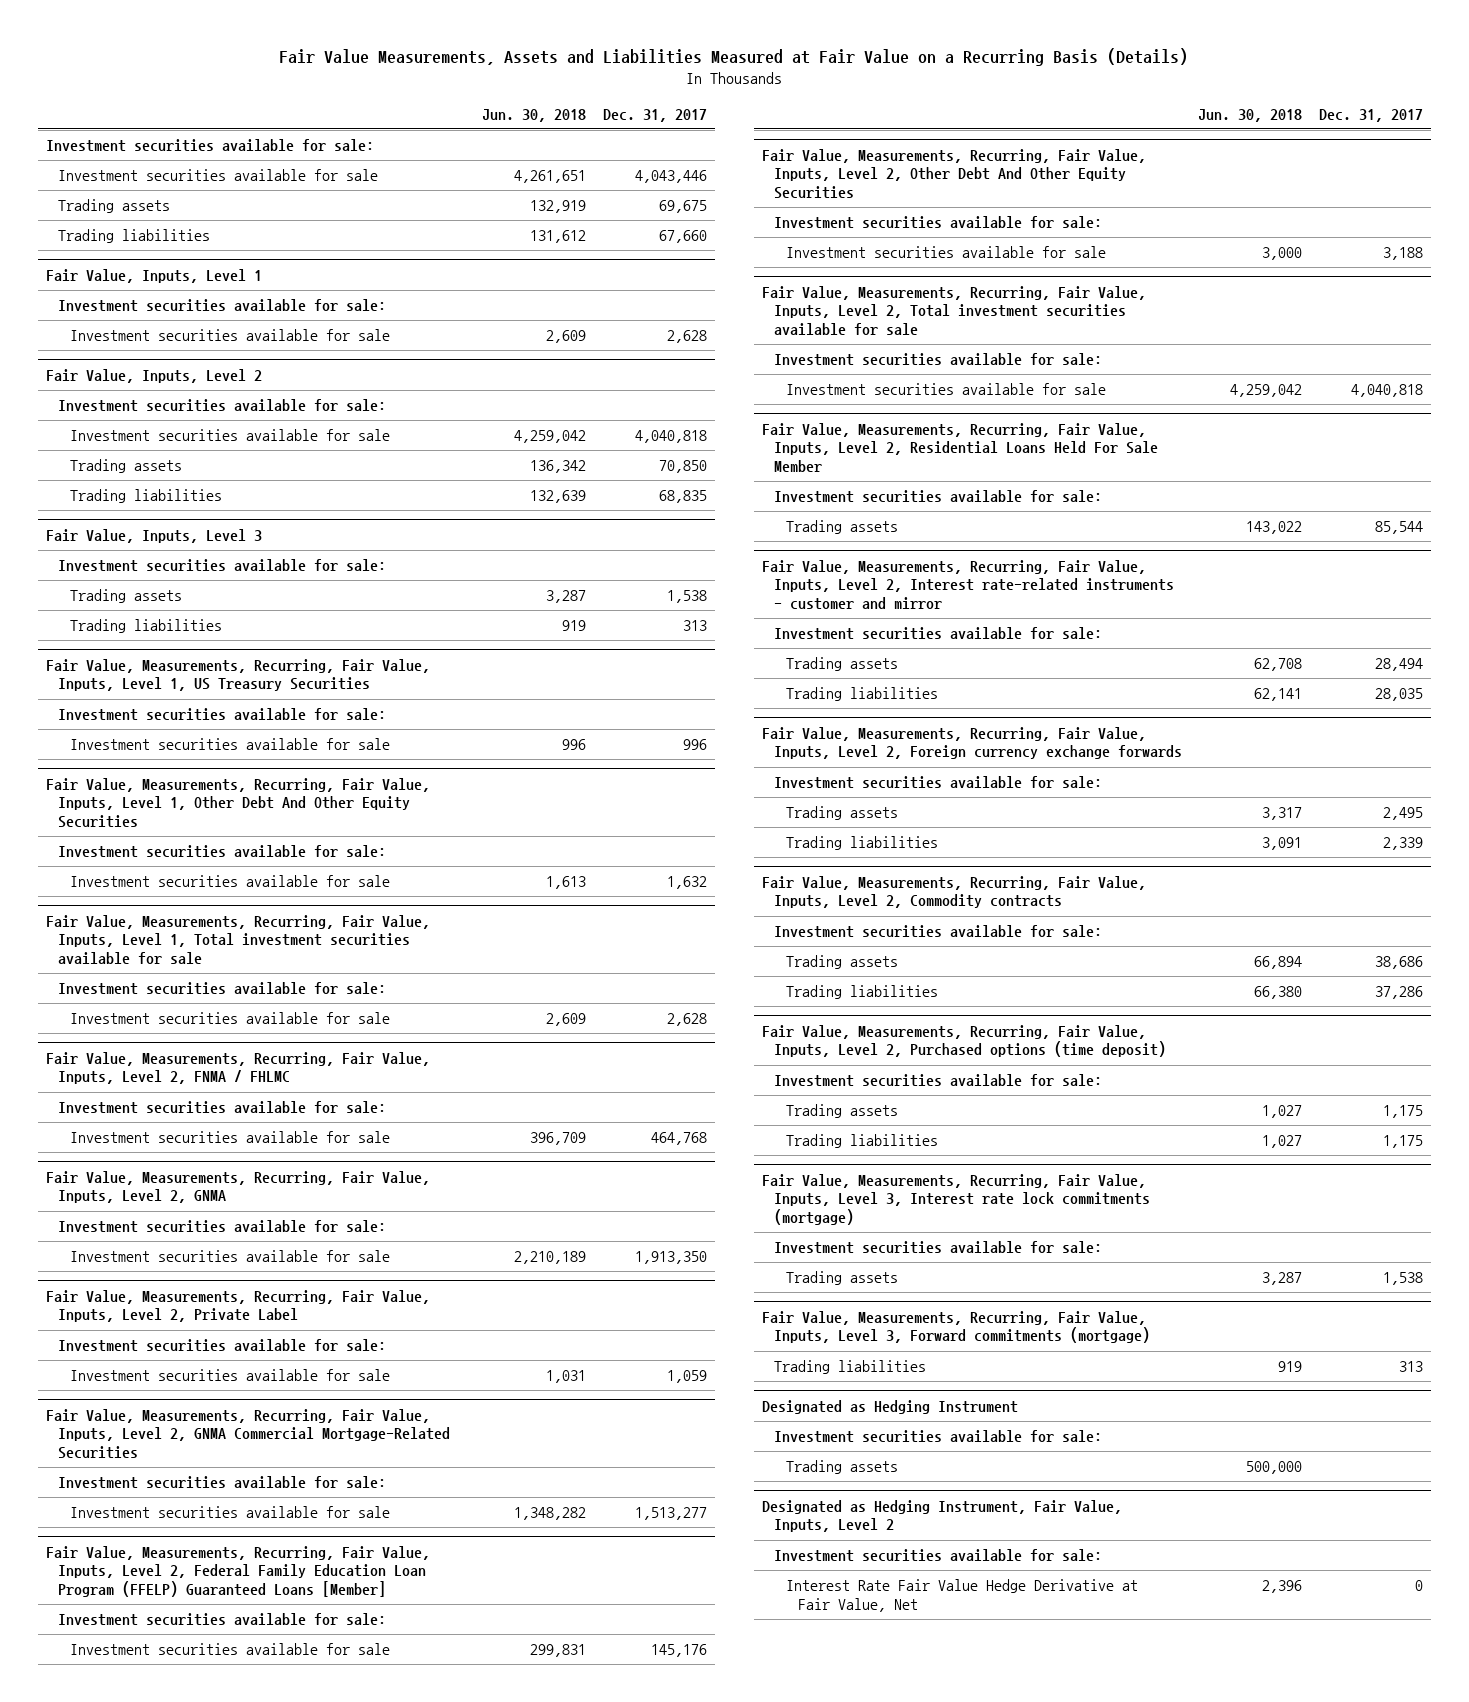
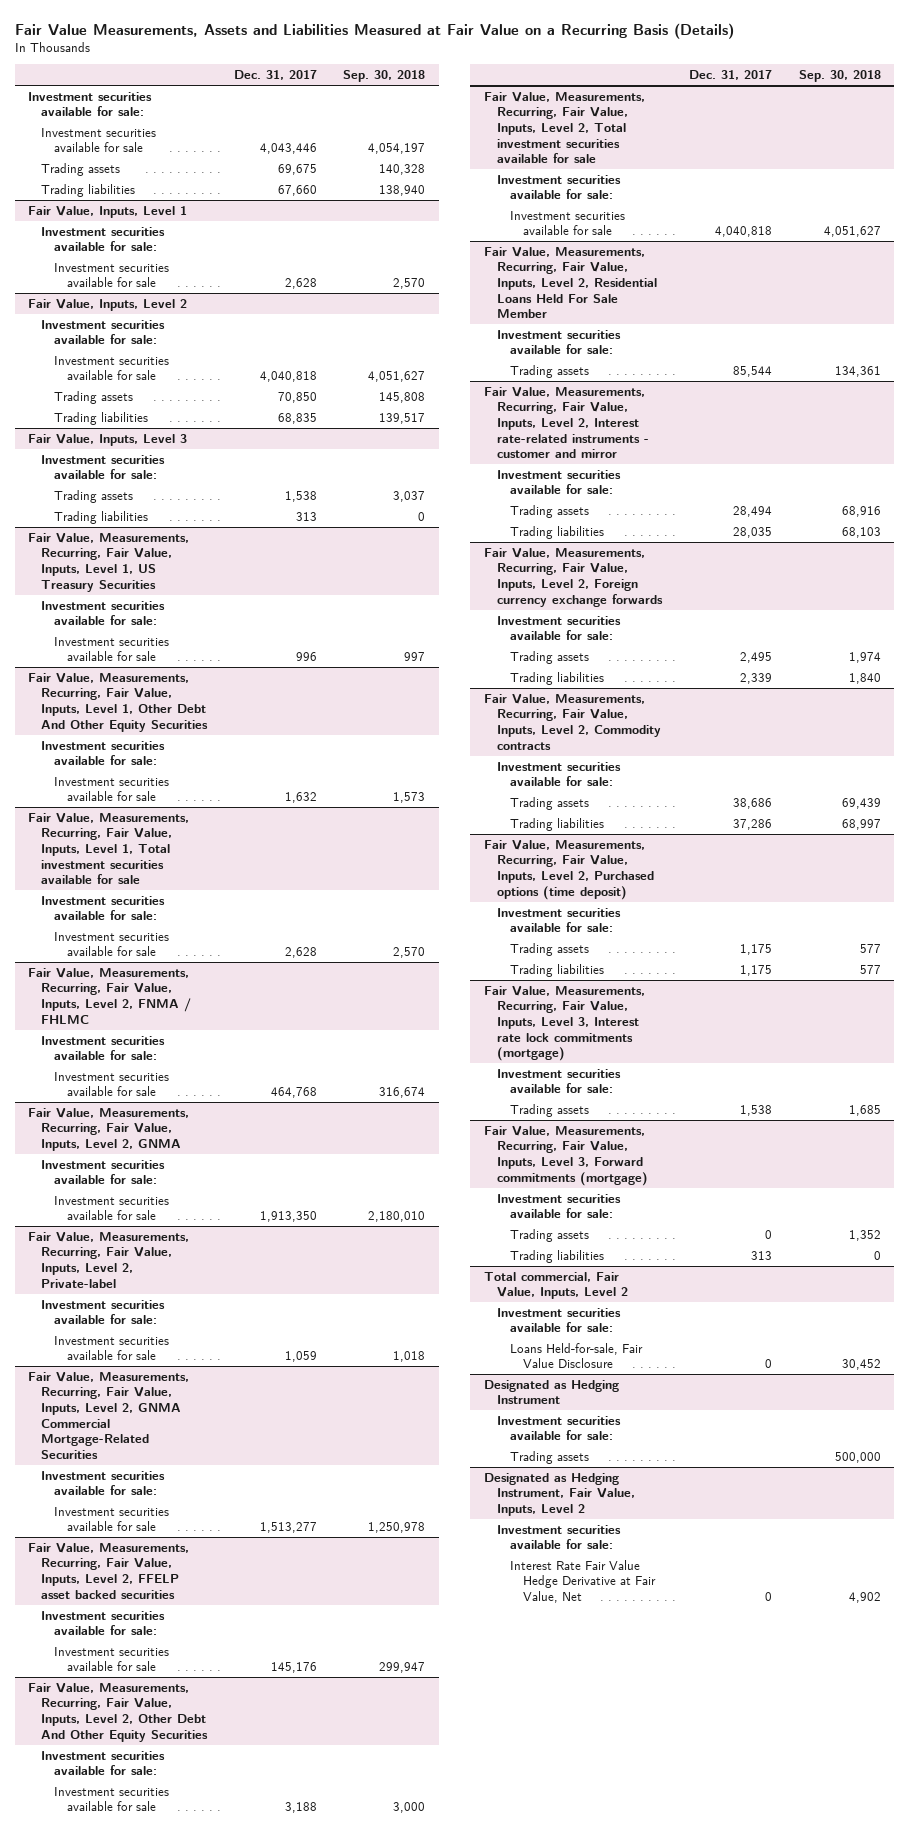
- | Jun. 30, 2018 | Dec. 31, 2017
+ | Dec. 31, 2017 | Sep. 30, 2018
- Fair Value, Measurements, Recurring, Fair Value, Inputs, Level 2, Private Label
+ Fair Value, Measurements, Recurring, Fair Value, Inputs, Level 2, Private-label
- Fair Value, Measurements, Recurring, Fair Value, Inputs, Level 2, Federal Family Education Loan Program (FFELP) Guaranteed Loans [Member]
+ Fair Value, Measurements, Recurring, Fair Value, Inputs, Level 2, FFELP asset backed securities
@ Fair Value, Measurements, Recurring, Fair Value, Inputs, Level 3, Forward commitments (mortgage)
+ Investment securities available for sale:
+ Trading assets | 0 | 1,352
+ Total commercial, Fair Value, Inputs, Level 2
+ Investment securities available for sale:
+ Loans Held-for-sale, Fair Value Disclosure | 0 | 30,452

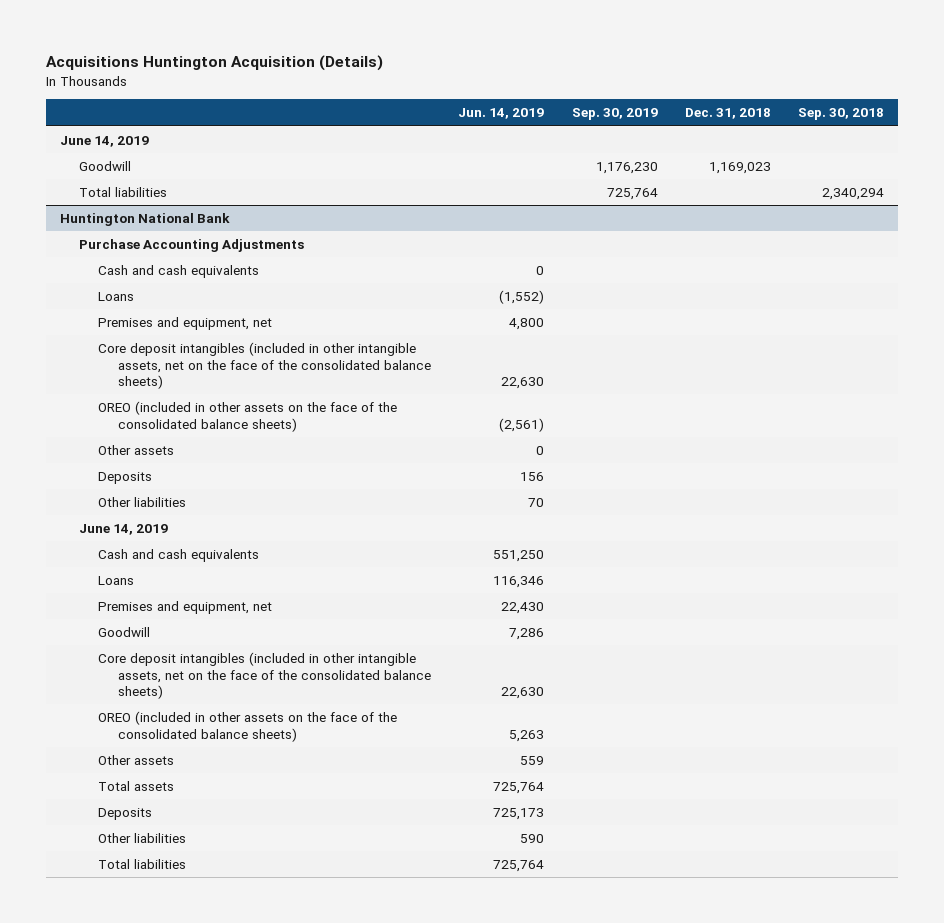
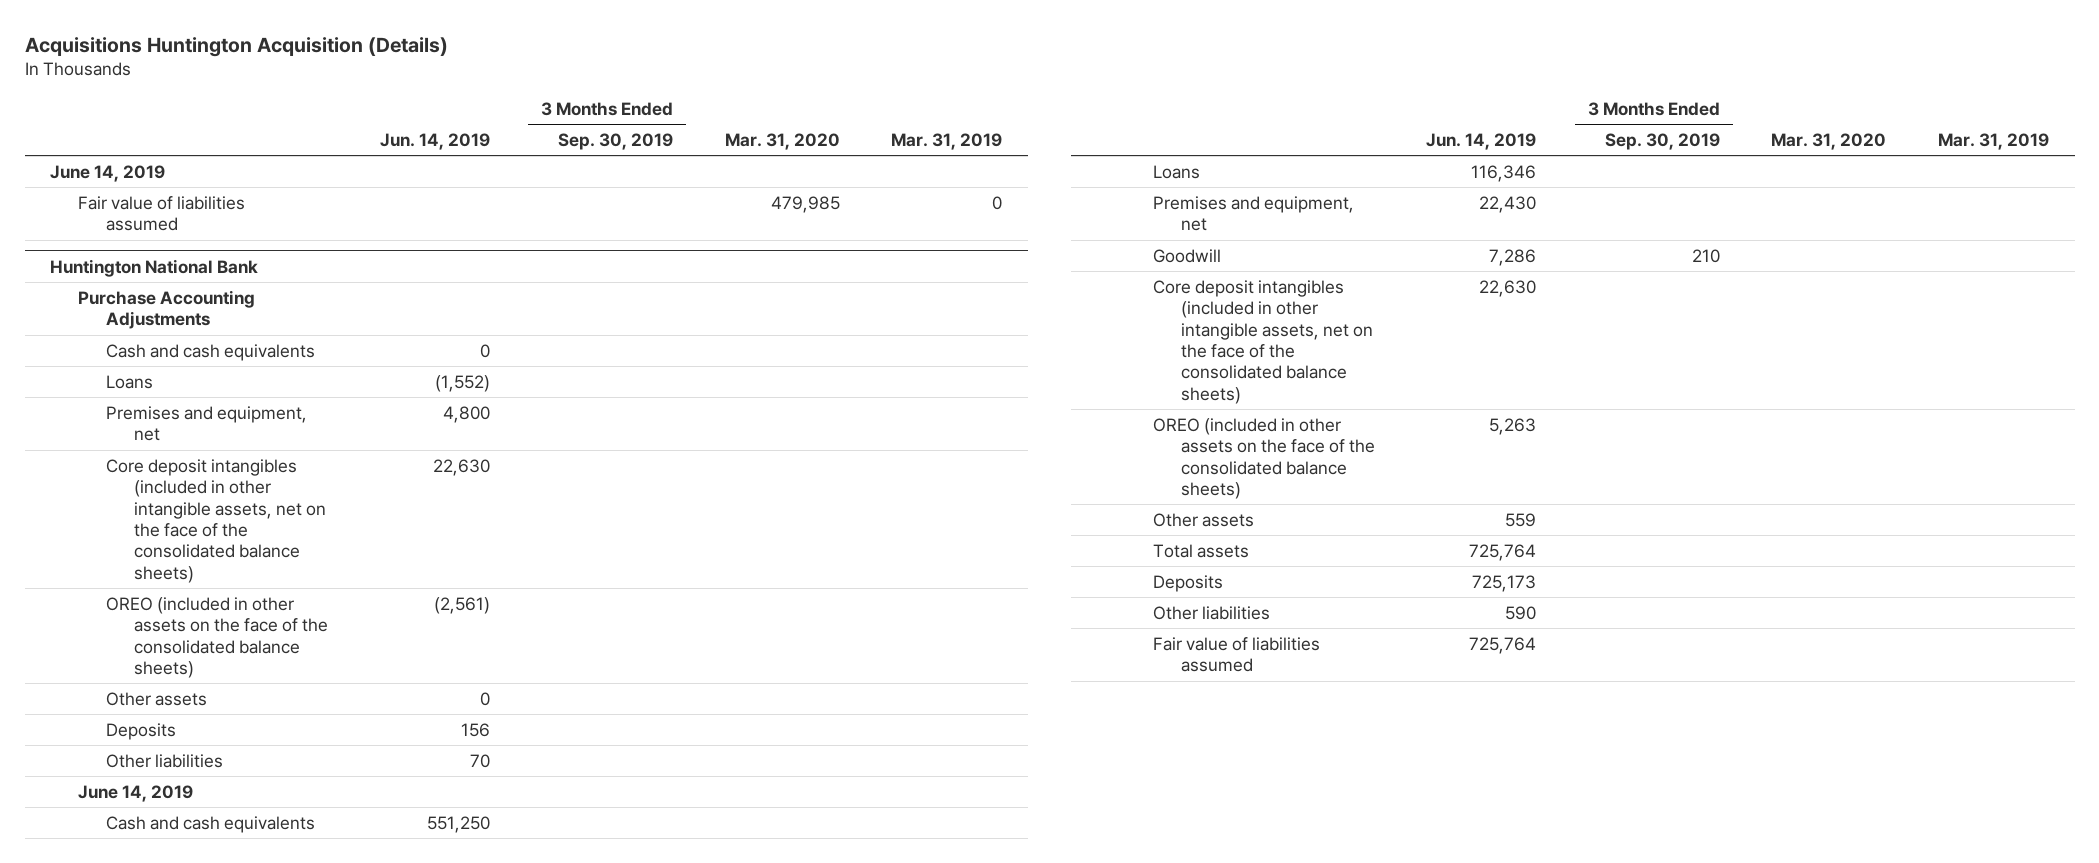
- | Jun. 14, 2019 | Sep. 30, 2019 | Dec. 31, 2018 | Sep. 30, 2018
+ | Jun. 14, 2019 | 3 Months Ended Sep. 30, 2019 | Mar. 31, 2020 | Mar. 31, 2019
- Goodwill | | 1,176,230 | 1,169,023 |
- Total liabilities | | 725,764 | | 2,340,294
+ Fair value of liabilities assumed | | | 479,985 | 0
@ Huntington National Bank
- Total liabilities | 725,764 | | |
+ Fair value of liabilities assumed | 725,764 | | |

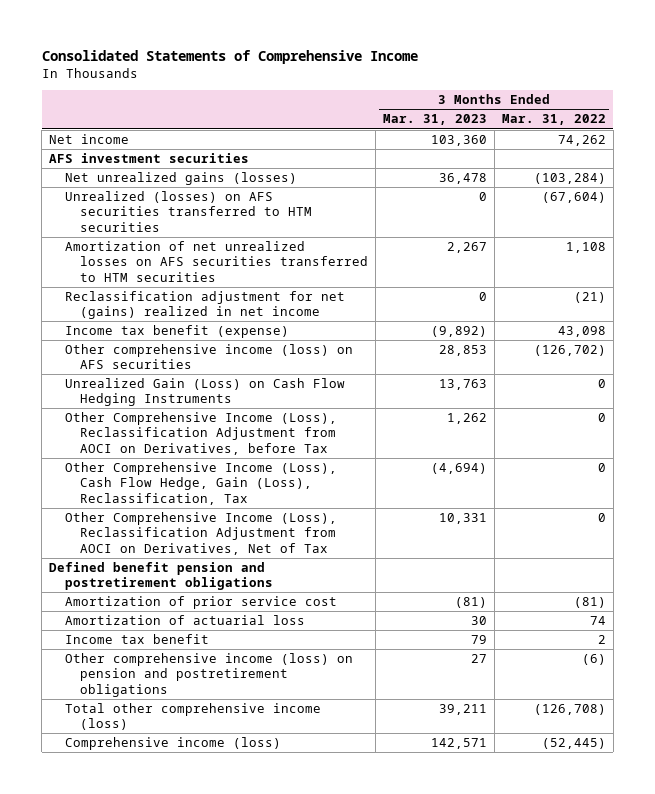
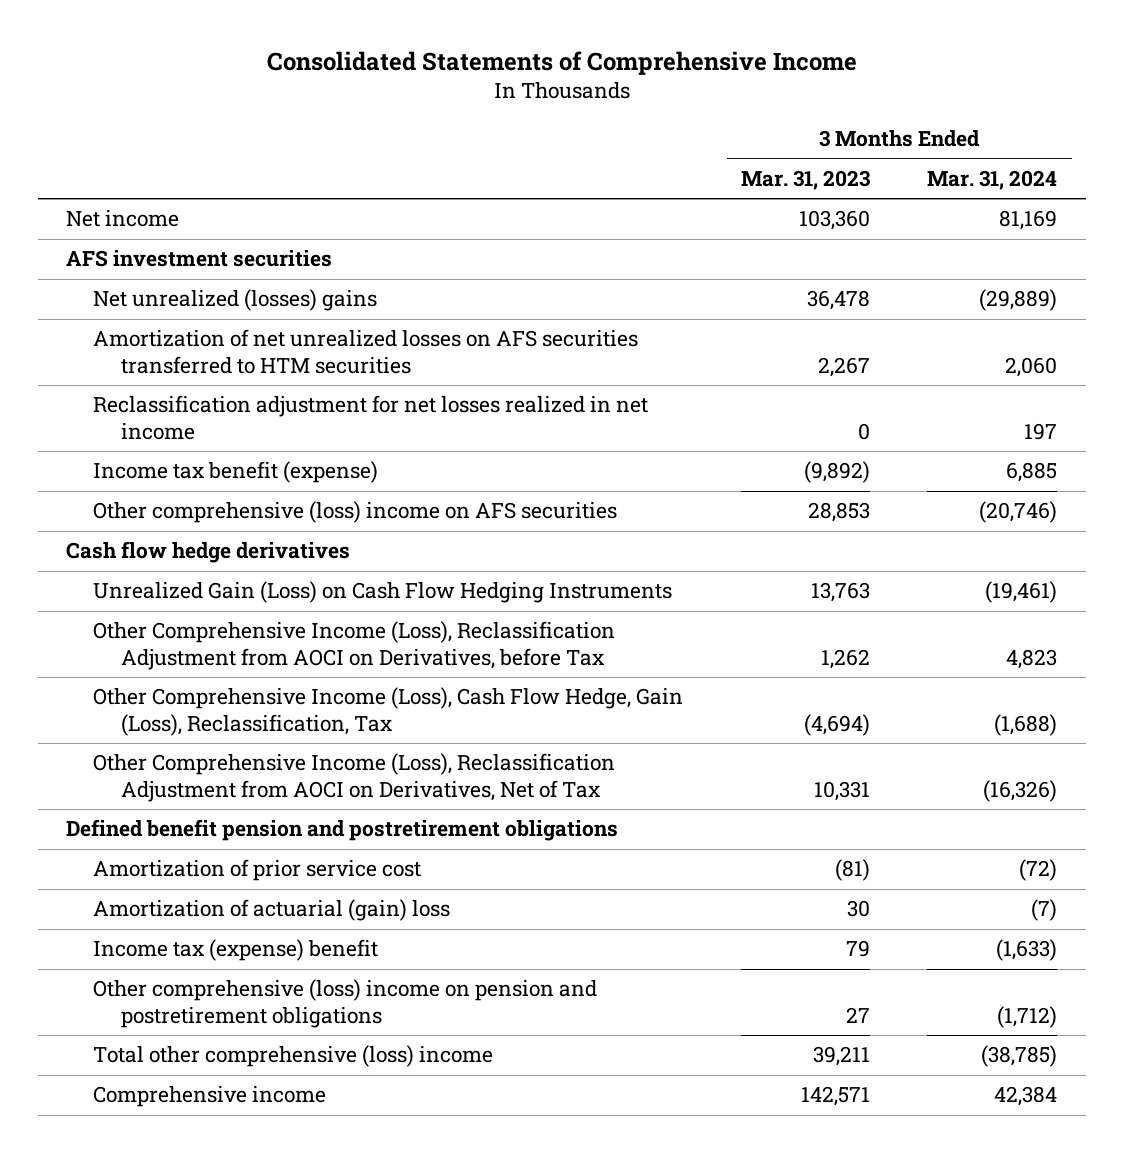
- | 3 Months Ended Mar. 31, 2023 | 3 Months Ended Mar. 31, 2022
+ | 3 Months Ended Mar. 31, 2023 | 3 Months Ended Mar. 31, 2024
- Net unrealized gains (losses) | 36,478 | (103,284)
- Unrealized (losses) on AFS securities transferred to HTM securities | 0 | (67,604)
+ Net unrealized (losses) gains | 36,478 | (29,889)
- Reclassification adjustment for net (gains) realized in net income | 0 | (21)
+ Reclassification adjustment for net losses realized in net income | 0 | 197
- Other comprehensive income (loss) on AFS securities | 28,853 | (126,702)
+ Other comprehensive (loss) income on AFS securities | 28,853 | (20,746)
+ Cash flow hedge derivatives
- Amortization of actuarial loss | 30 | 74
- Income tax benefit | 79 | 2
- Other comprehensive income (loss) on pension and postretirement obligations | 27 | (6)
- Total other comprehensive income (loss) | 39,211 | (126,708)
- Comprehensive income (loss) | 142,571 | (52,445)
+ Amortization of actuarial (gain) loss | 30 | (7)
+ Income tax (expense) benefit | 79 | (1,633)
+ Other comprehensive (loss) income on pension and postretirement obligations | 27 | (1,712)
+ Total other comprehensive (loss) income | 39,211 | (38,785)
+ Comprehensive income | 142,571 | 42,384

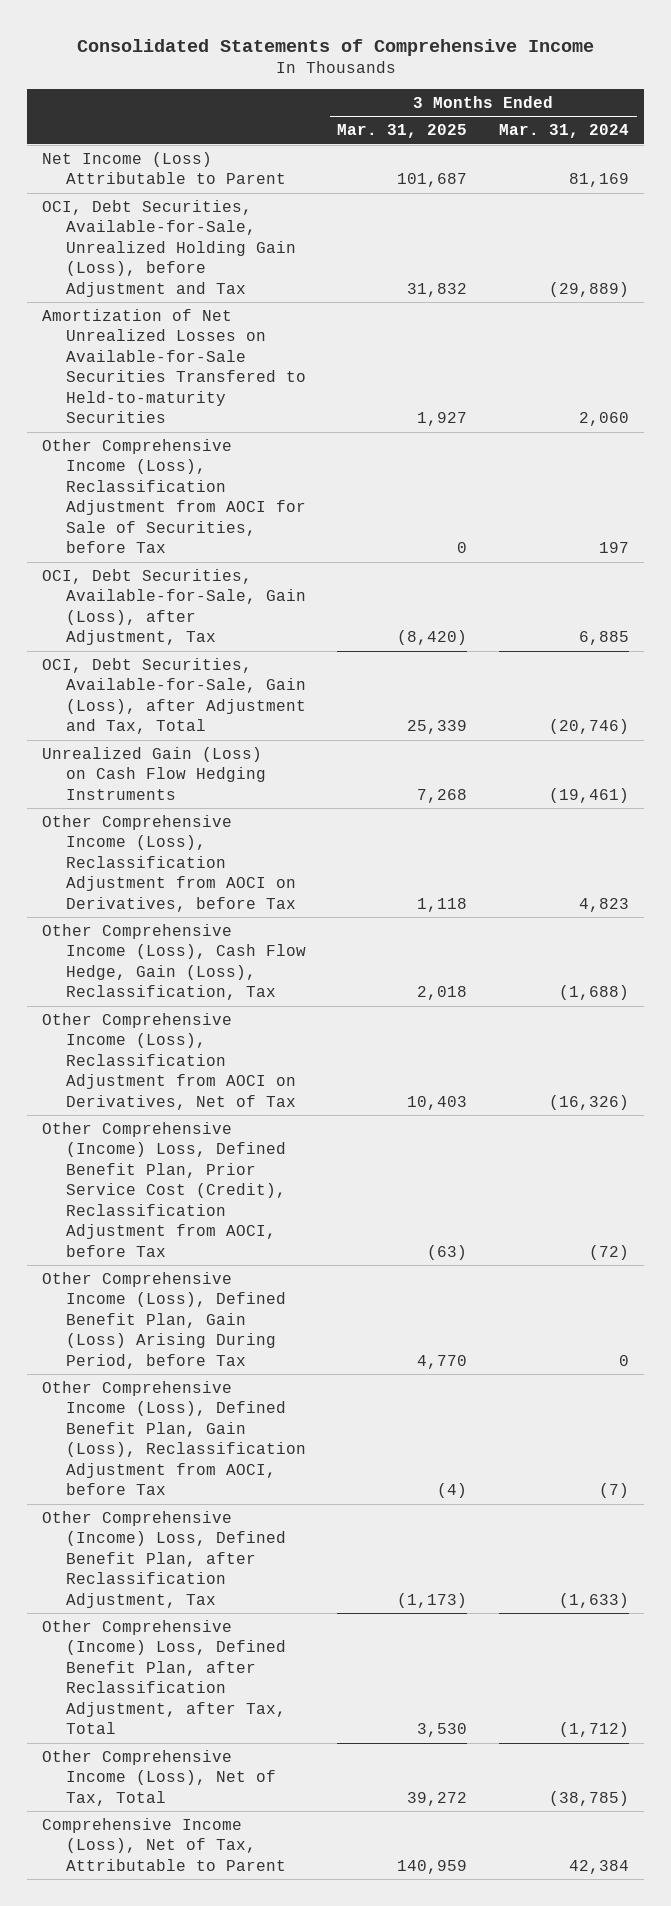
- | 3 Months Ended Mar. 31, 2023 | 3 Months Ended Mar. 31, 2024
+ | 3 Months Ended Mar. 31, 2025 | 3 Months Ended Mar. 31, 2024
- Net income | 103,360 | 81,169
- AFS investment securities
- Net unrealized (losses) gains | 36,478 | (29,889)
- Amortization of net unrealized losses on AFS securities transferred to HTM securities | 2,267 | 2,060
- Reclassification adjustment for net losses realized in net income | 0 | 197
- Income tax benefit (expense) | (9,892) | 6,885
- Other comprehensive (loss) income on AFS securities | 28,853 | (20,746)
- Cash flow hedge derivatives
+ Net Income (Loss) Attributable to Parent | 101,687 | 81,169
+ OCI, Debt Securities, Available-for-Sale, Unrealized Holding Gain (Loss), before Adjustment and Tax | 31,832 | (29,889)
+ Amortization of Net Unrealized Losses on Available-for-Sale Securities Transfered to Held-to-maturity Securities | 1,927 | 2,060
+ Other Comprehensive Income (Loss), Reclassification Adjustment from AOCI for Sale of Securities, before Tax | 0 | 197
+ OCI, Debt Securities, Available-for-Sale, Gain (Loss), after Adjustment, Tax | (8,420) | 6,885
+ OCI, Debt Securities, Available-for-Sale, Gain (Loss), after Adjustment and Tax, Total | 25,339 | (20,746)
- Defined benefit pension and postretirement obligations
- Amortization of prior service cost | (81) | (72)
- Amortization of actuarial (gain) loss | 30 | (7)
- Income tax (expense) benefit | 79 | (1,633)
- Other comprehensive (loss) income on pension and postretirement obligations | 27 | (1,712)
- Total other comprehensive (loss) income | 39,211 | (38,785)
- Comprehensive income | 142,571 | 42,384
+ Other Comprehensive (Income) Loss, Defined Benefit Plan, Prior Service Cost (Credit), Reclassification Adjustment from AOCI, before Tax | (63) | (72)
+ Other Comprehensive Income (Loss), Defined Benefit Plan, Gain (Loss) Arising During Period, before Tax | 4,770 | 0
+ Other Comprehensive Income (Loss), Defined Benefit Plan, Gain (Loss), Reclassification Adjustment from AOCI, before Tax | (4) | (7)
+ Other Comprehensive (Income) Loss, Defined Benefit Plan, after Reclassification Adjustment, Tax | (1,173) | (1,633)
+ Other Comprehensive (Income) Loss, Defined Benefit Plan, after Reclassification Adjustment, after Tax, Total | 3,530 | (1,712)
+ Other Comprehensive Income (Loss), Net of Tax, Total | 39,272 | (38,785)
+ Comprehensive Income (Loss), Net of Tax, Attributable to Parent | 140,959 | 42,384

